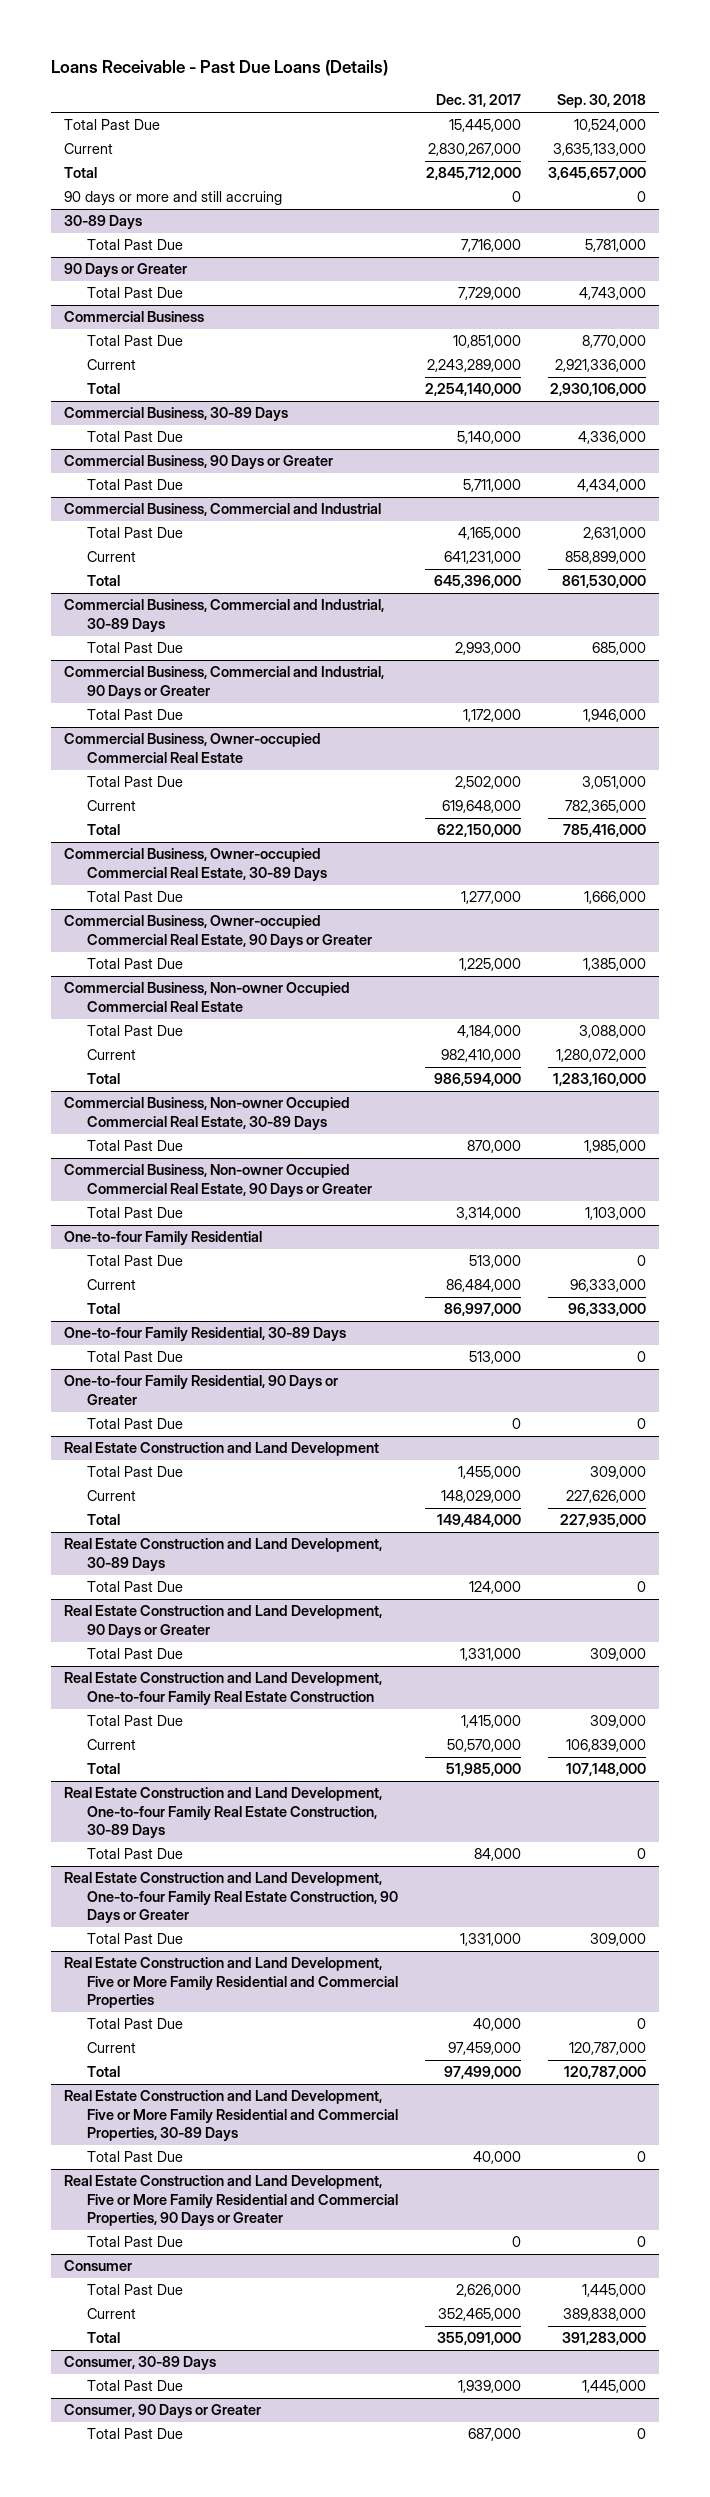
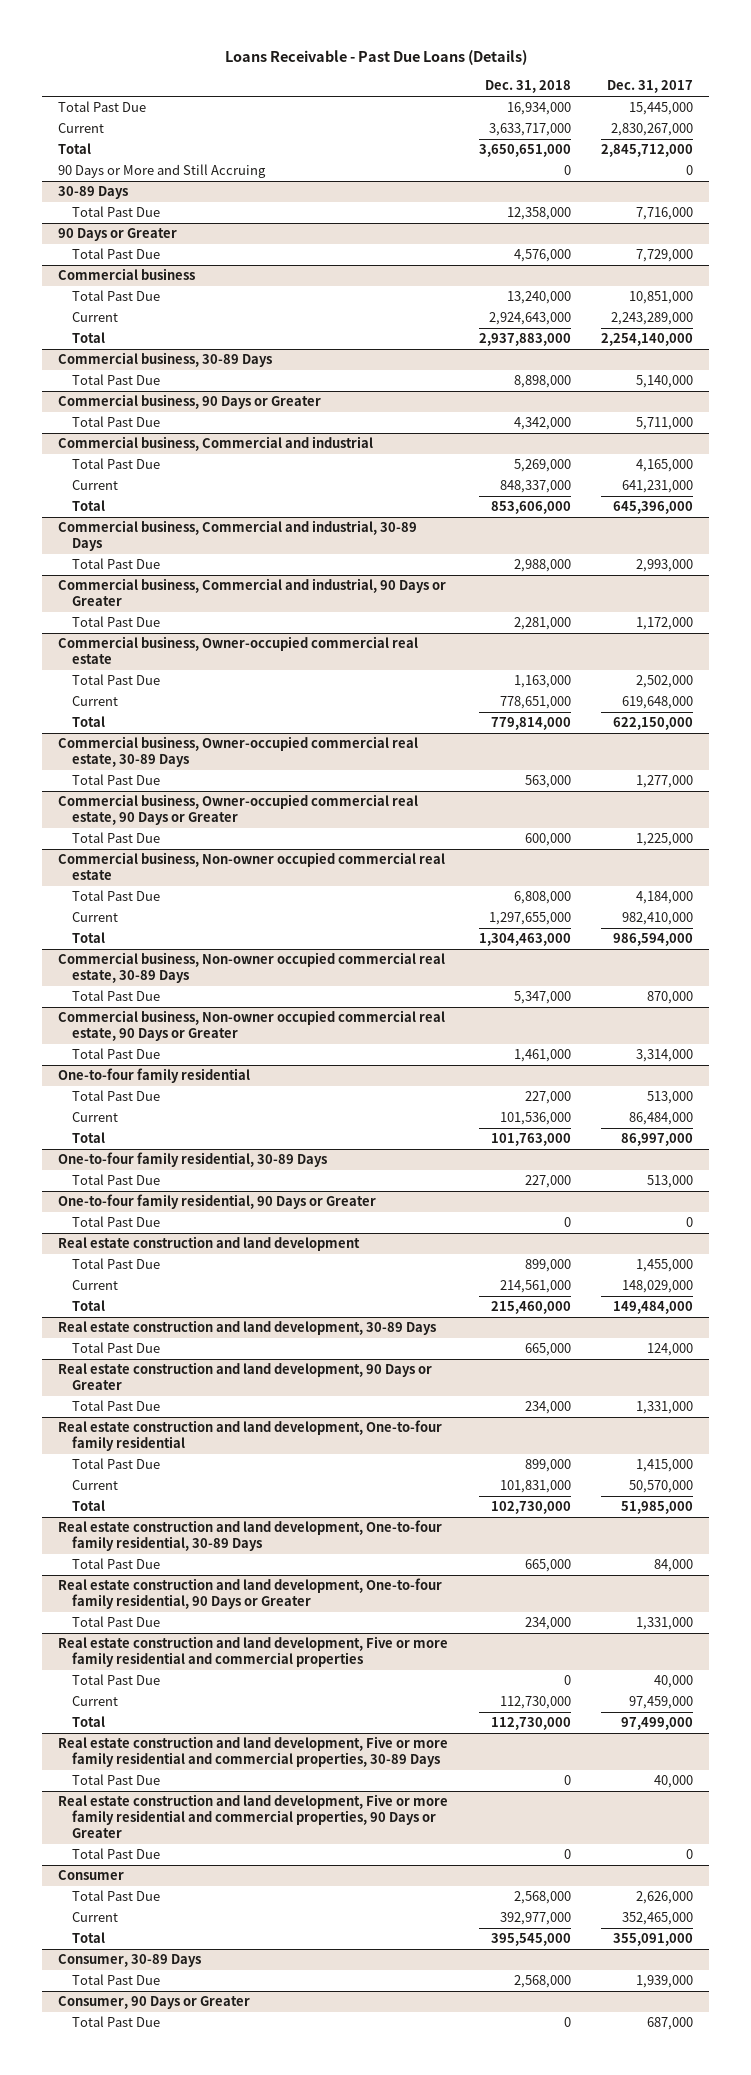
- | Dec. 31, 2017 | Sep. 30, 2018
+ | Dec. 31, 2018 | Dec. 31, 2017
- 90 days or more and still accruing | 0 | 0
+ 90 Days or More and Still Accruing | 0 | 0
- Commercial Business
+ Commercial business
- Commercial Business, 30-89 Days
+ Commercial business, 30-89 Days
- Commercial Business, 90 Days or Greater
+ Commercial business, 90 Days or Greater
- Commercial Business, Commercial and Industrial
+ Commercial business, Commercial and industrial
- Commercial Business, Commercial and Industrial, 30-89 Days
+ Commercial business, Commercial and industrial, 30-89 Days
- Commercial Business, Commercial and Industrial, 90 Days or Greater
+ Commercial business, Commercial and industrial, 90 Days or Greater
- Commercial Business, Owner-occupied Commercial Real Estate
+ Commercial business, Owner-occupied commercial real estate
- Commercial Business, Owner-occupied Commercial Real Estate, 30-89 Days
+ Commercial business, Owner-occupied commercial real estate, 30-89 Days
- Commercial Business, Owner-occupied Commercial Real Estate, 90 Days or Greater
+ Commercial business, Owner-occupied commercial real estate, 90 Days or Greater
- Commercial Business, Non-owner Occupied Commercial Real Estate
+ Commercial business, Non-owner occupied commercial real estate
- Commercial Business, Non-owner Occupied Commercial Real Estate, 30-89 Days
+ Commercial business, Non-owner occupied commercial real estate, 30-89 Days
- Commercial Business, Non-owner Occupied Commercial Real Estate, 90 Days or Greater
+ Commercial business, Non-owner occupied commercial real estate, 90 Days or Greater
- One-to-four Family Residential
+ One-to-four family residential
- One-to-four Family Residential, 30-89 Days
+ One-to-four family residential, 30-89 Days
- One-to-four Family Residential, 90 Days or Greater
+ One-to-four family residential, 90 Days or Greater
- Real Estate Construction and Land Development
+ Real estate construction and land development
- Real Estate Construction and Land Development, 30-89 Days
+ Real estate construction and land development, 30-89 Days
- Real Estate Construction and Land Development, 90 Days or Greater
+ Real estate construction and land development, 90 Days or Greater
- Real Estate Construction and Land Development, One-to-four Family Real Estate Construction
+ Real estate construction and land development, One-to-four family residential
- Real Estate Construction and Land Development, One-to-four Family Real Estate Construction, 30-89 Days
+ Real estate construction and land development, One-to-four family residential, 30-89 Days
- Real Estate Construction and Land Development, One-to-four Family Real Estate Construction, 90 Days or Greater
+ Real estate construction and land development, One-to-four family residential, 90 Days or Greater
- Real Estate Construction and Land Development, Five or More Family Residential and Commercial Properties
+ Real estate construction and land development, Five or more family residential and commercial properties
- Real Estate Construction and Land Development, Five or More Family Residential and Commercial Properties, 30-89 Days
+ Real estate construction and land development, Five or more family residential and commercial properties, 30-89 Days
- Real Estate Construction and Land Development, Five or More Family Residential and Commercial Properties, 90 Days or Greater
+ Real estate construction and land development, Five or more family residential and commercial properties, 90 Days or Greater

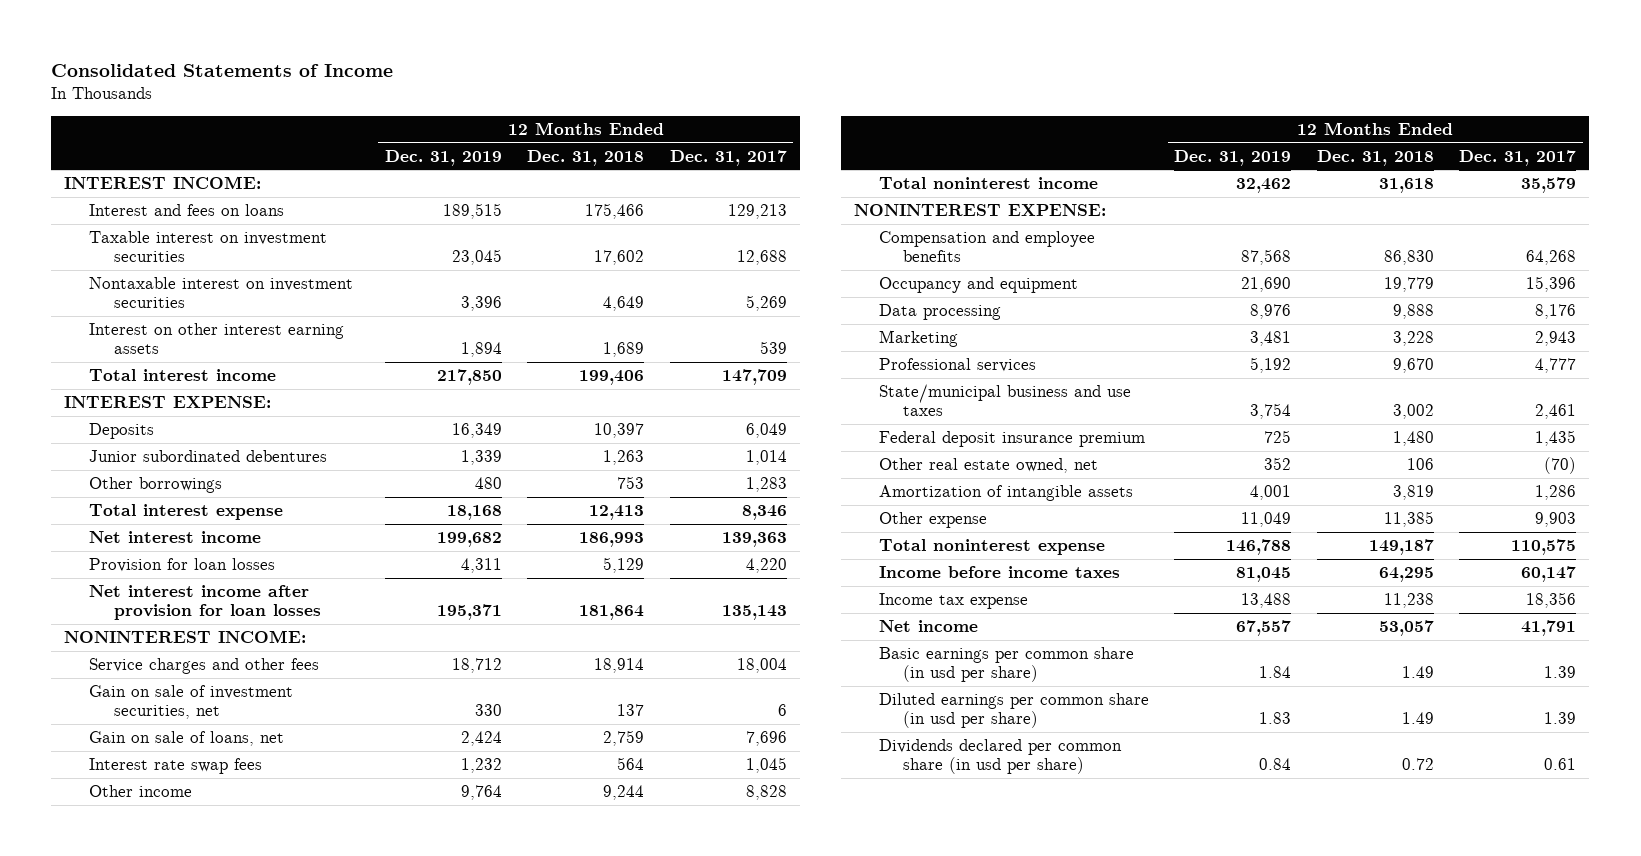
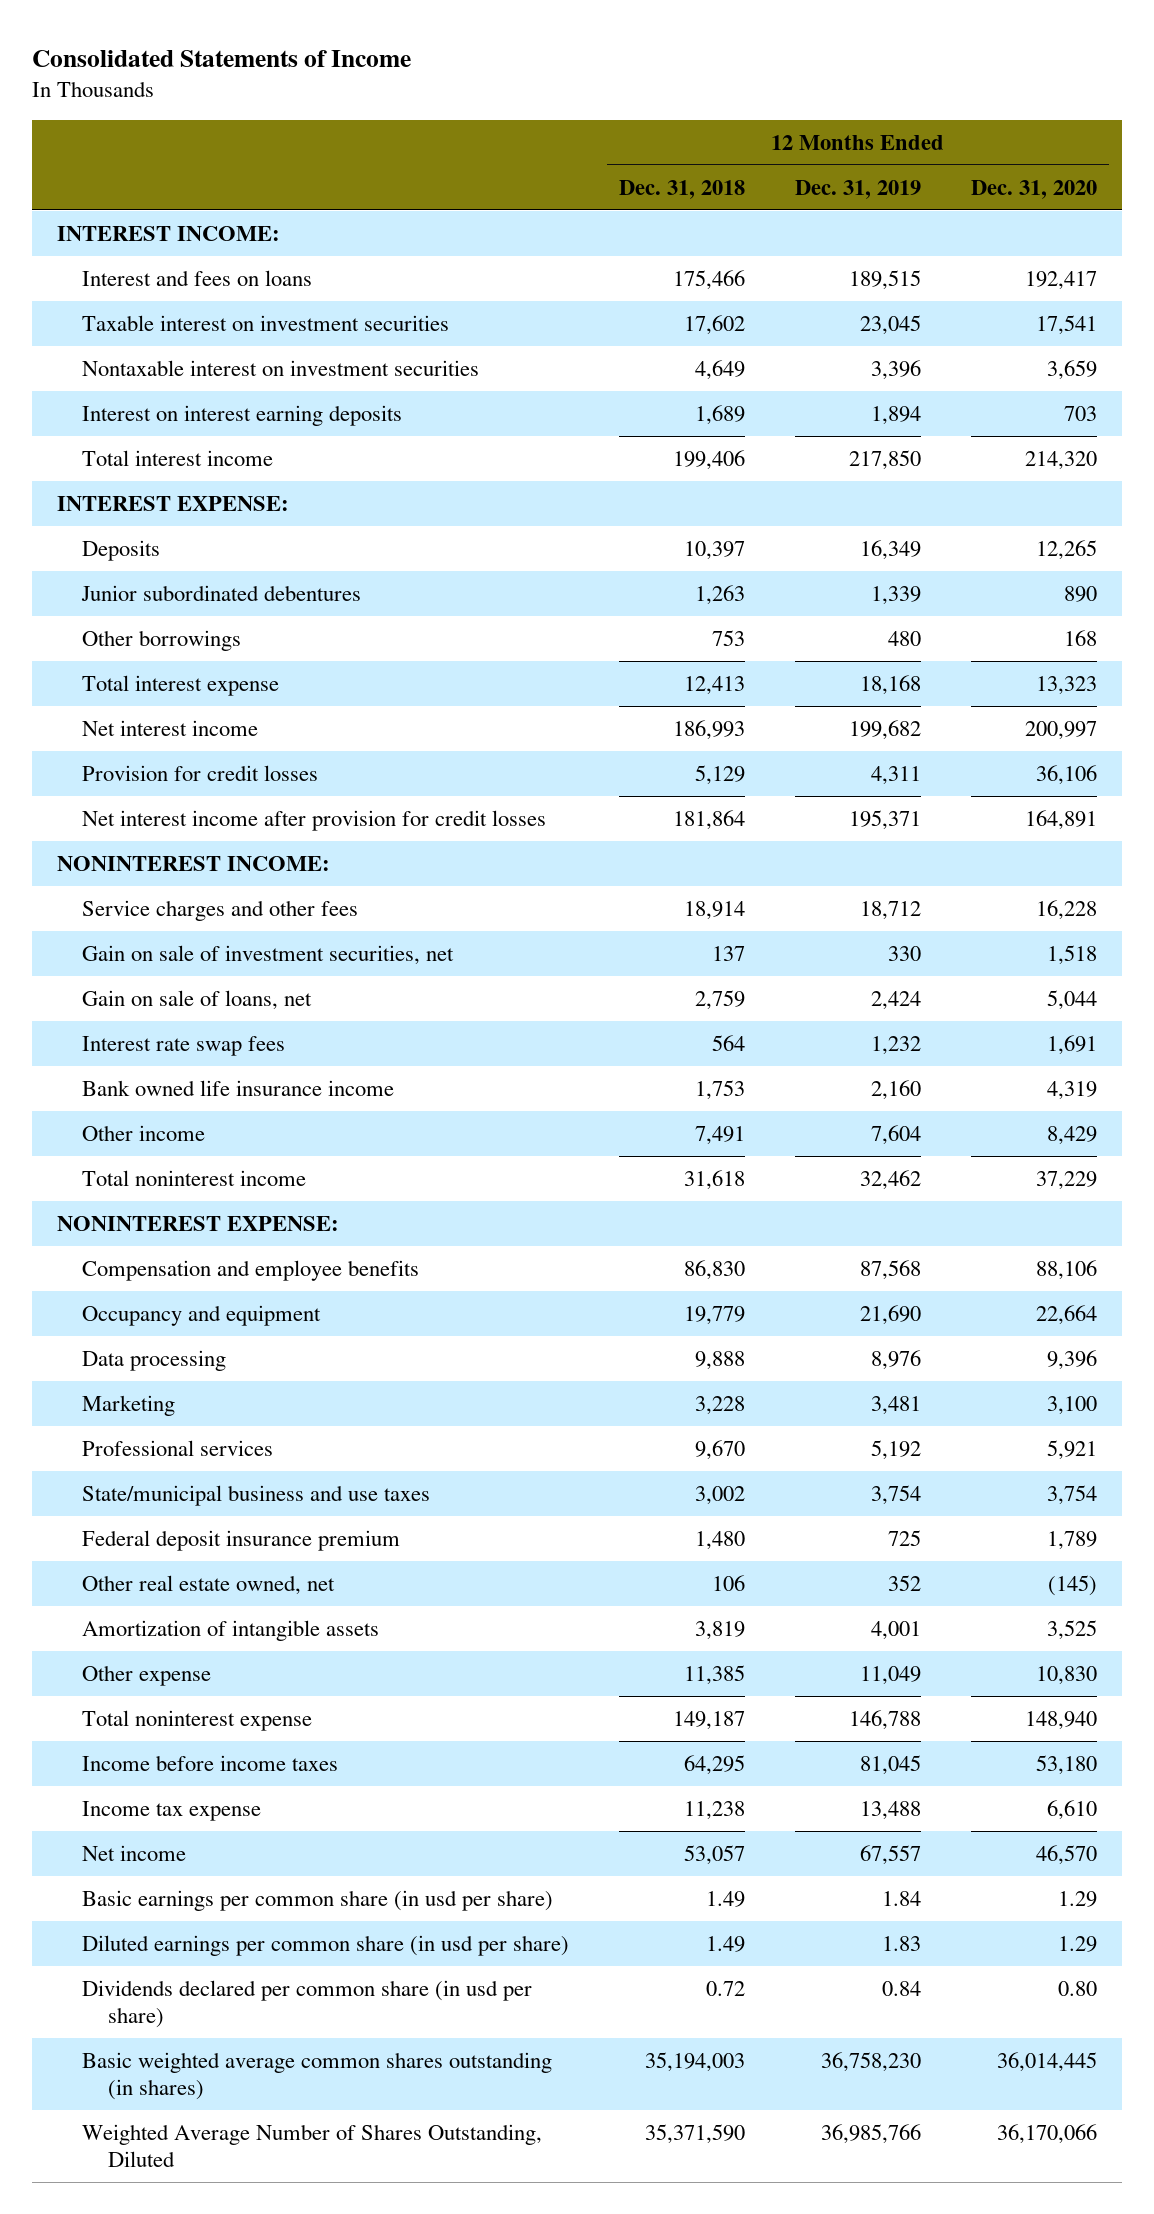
- | 12 Months Ended Dec. 31, 2019 | 12 Months Ended Dec. 31, 2018 | 12 Months Ended Dec. 31, 2017
+ | 12 Months Ended Dec. 31, 2018 | 12 Months Ended Dec. 31, 2019 | 12 Months Ended Dec. 31, 2020
- Interest on other interest earning assets | 1,894 | 1,689 | 539
+ Interest on interest earning deposits | 1,689 | 1,894 | 703
- Provision for loan losses | 4,311 | 5,129 | 4,220
- Net interest income after provision for loan losses | 195,371 | 181,864 | 135,143
+ Provision for credit losses | 5,129 | 4,311 | 36,106
+ Net interest income after provision for credit losses | 181,864 | 195,371 | 164,891
- Other income | 9,764 | 9,244 | 8,828
+ Bank owned life insurance income | 1,753 | 2,160 | 4,319
+ Other income | 7,491 | 7,604 | 8,429
+ Basic weighted average common shares outstanding (in shares) | 35,194,003 | 36,758,230 | 36,014,445
+ Weighted Average Number of Shares Outstanding, Diluted | 35,371,590 | 36,985,766 | 36,170,066

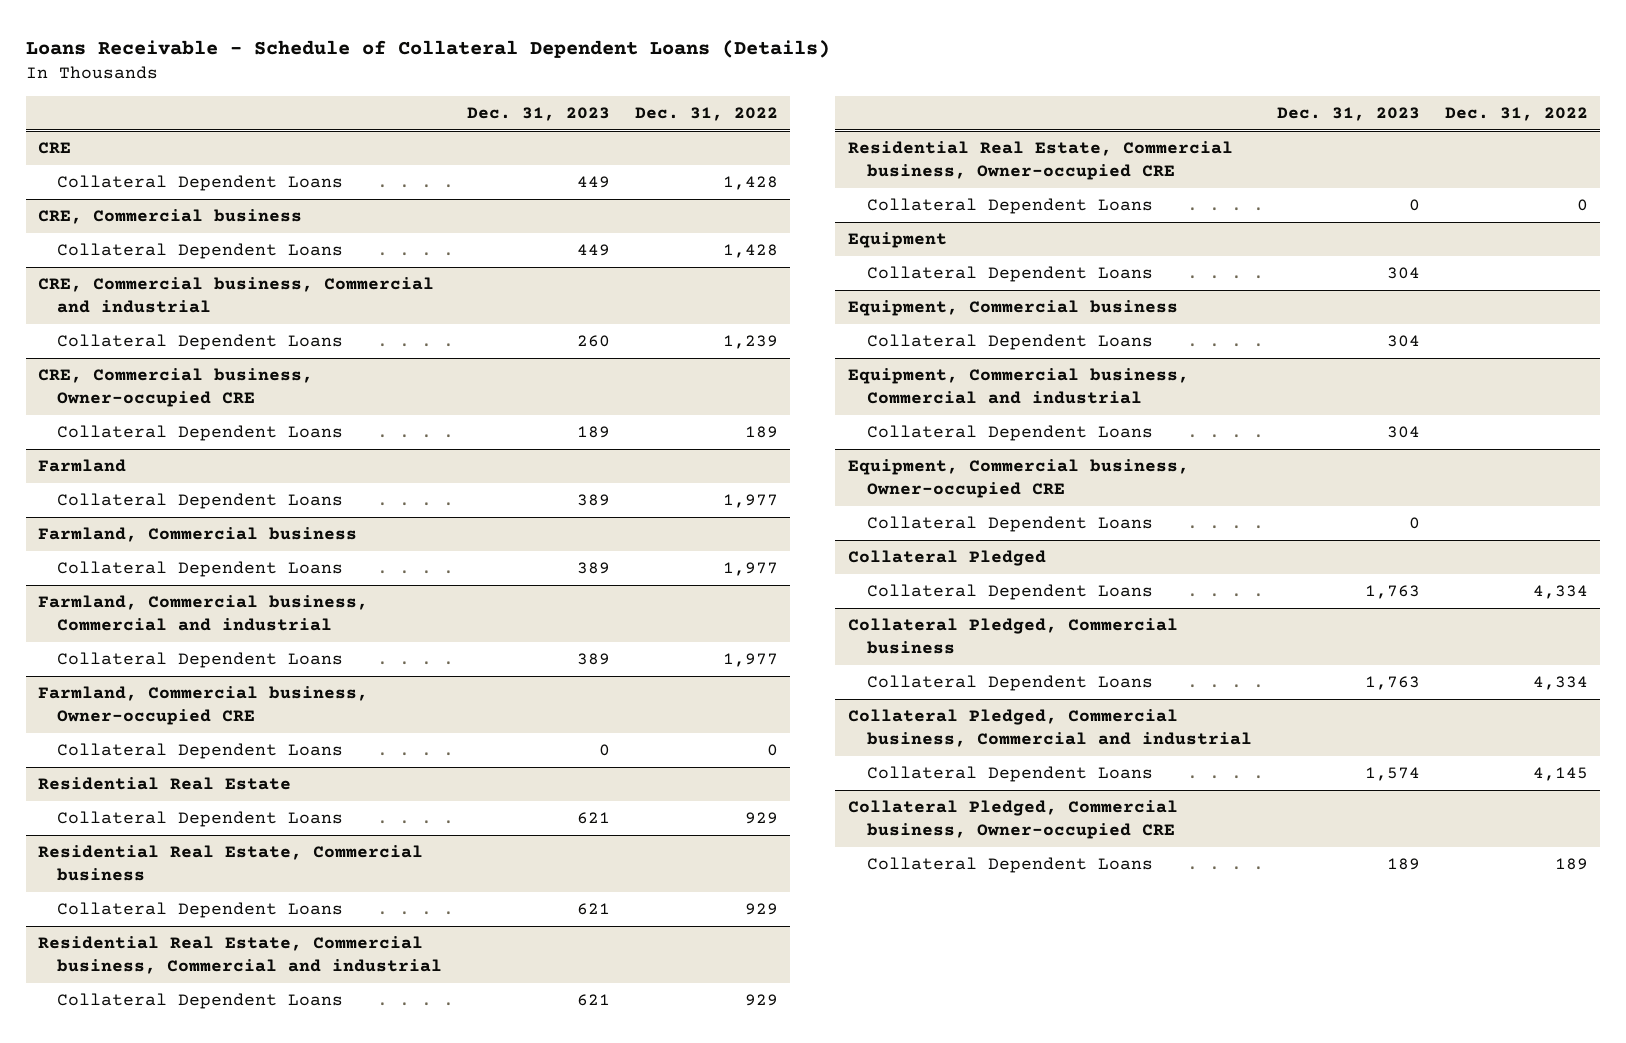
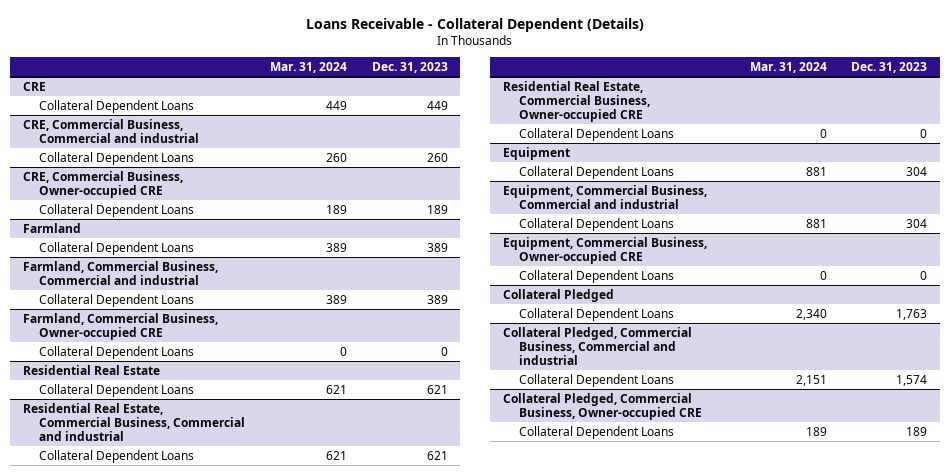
- Loans Receivable - Schedule of Collateral Dependent Loans (Details)
+ Loans Receivable - Collateral Dependent (Details)
- | Dec. 31, 2023 | Dec. 31, 2022
+ | Mar. 31, 2024 | Dec. 31, 2023
- CRE, Commercial business
- Collateral Dependent Loans | 449 | 1,428
- CRE, Commercial business, Commercial and industrial
+ CRE, Commercial Business, Commercial and industrial
- CRE, Commercial business, Owner-occupied CRE
+ CRE, Commercial Business, Owner-occupied CRE
- Farmland, Commercial business
- Collateral Dependent Loans | 389 | 1,977
- Farmland, Commercial business, Commercial and industrial
+ Farmland, Commercial Business, Commercial and industrial
- Farmland, Commercial business, Owner-occupied CRE
+ Farmland, Commercial Business, Owner-occupied CRE
- Residential Real Estate, Commercial business
- Collateral Dependent Loans | 621 | 929
- Residential Real Estate, Commercial business, Commercial and industrial
+ Residential Real Estate, Commercial Business, Commercial and industrial
- Residential Real Estate, Commercial business, Owner-occupied CRE
+ Residential Real Estate, Commercial Business, Owner-occupied CRE
- Equipment, Commercial business
- Collateral Dependent Loans | 304 |
- Equipment, Commercial business, Commercial and industrial
+ Equipment, Commercial Business, Commercial and industrial
- Equipment, Commercial business, Owner-occupied CRE
+ Equipment, Commercial Business, Owner-occupied CRE
- Collateral Pledged, Commercial business
- Collateral Dependent Loans | 1,763 | 4,334
- Collateral Pledged, Commercial business, Commercial and industrial
+ Collateral Pledged, Commercial Business, Commercial and industrial
- Collateral Pledged, Commercial business, Owner-occupied CRE
+ Collateral Pledged, Commercial Business, Owner-occupied CRE

